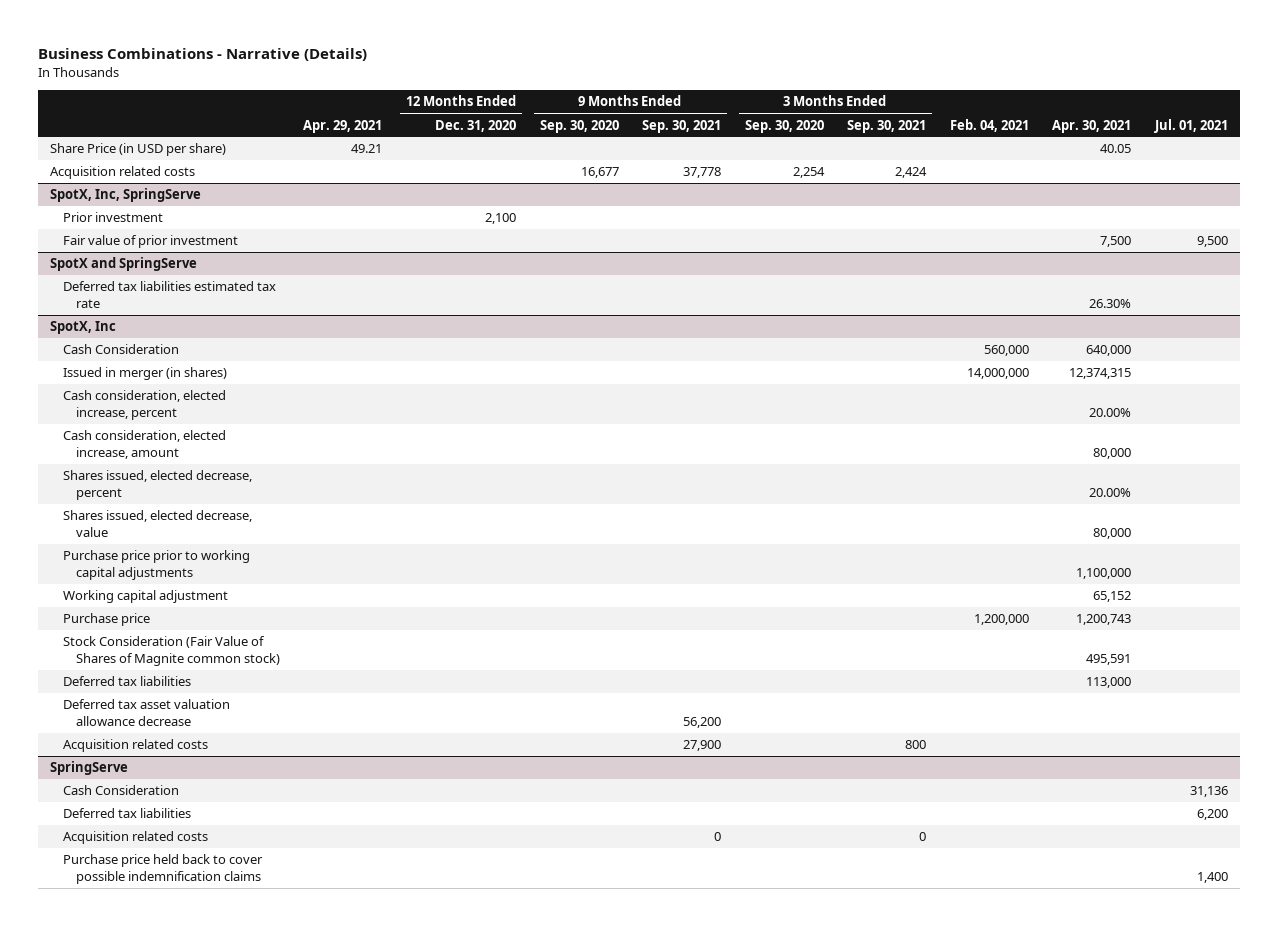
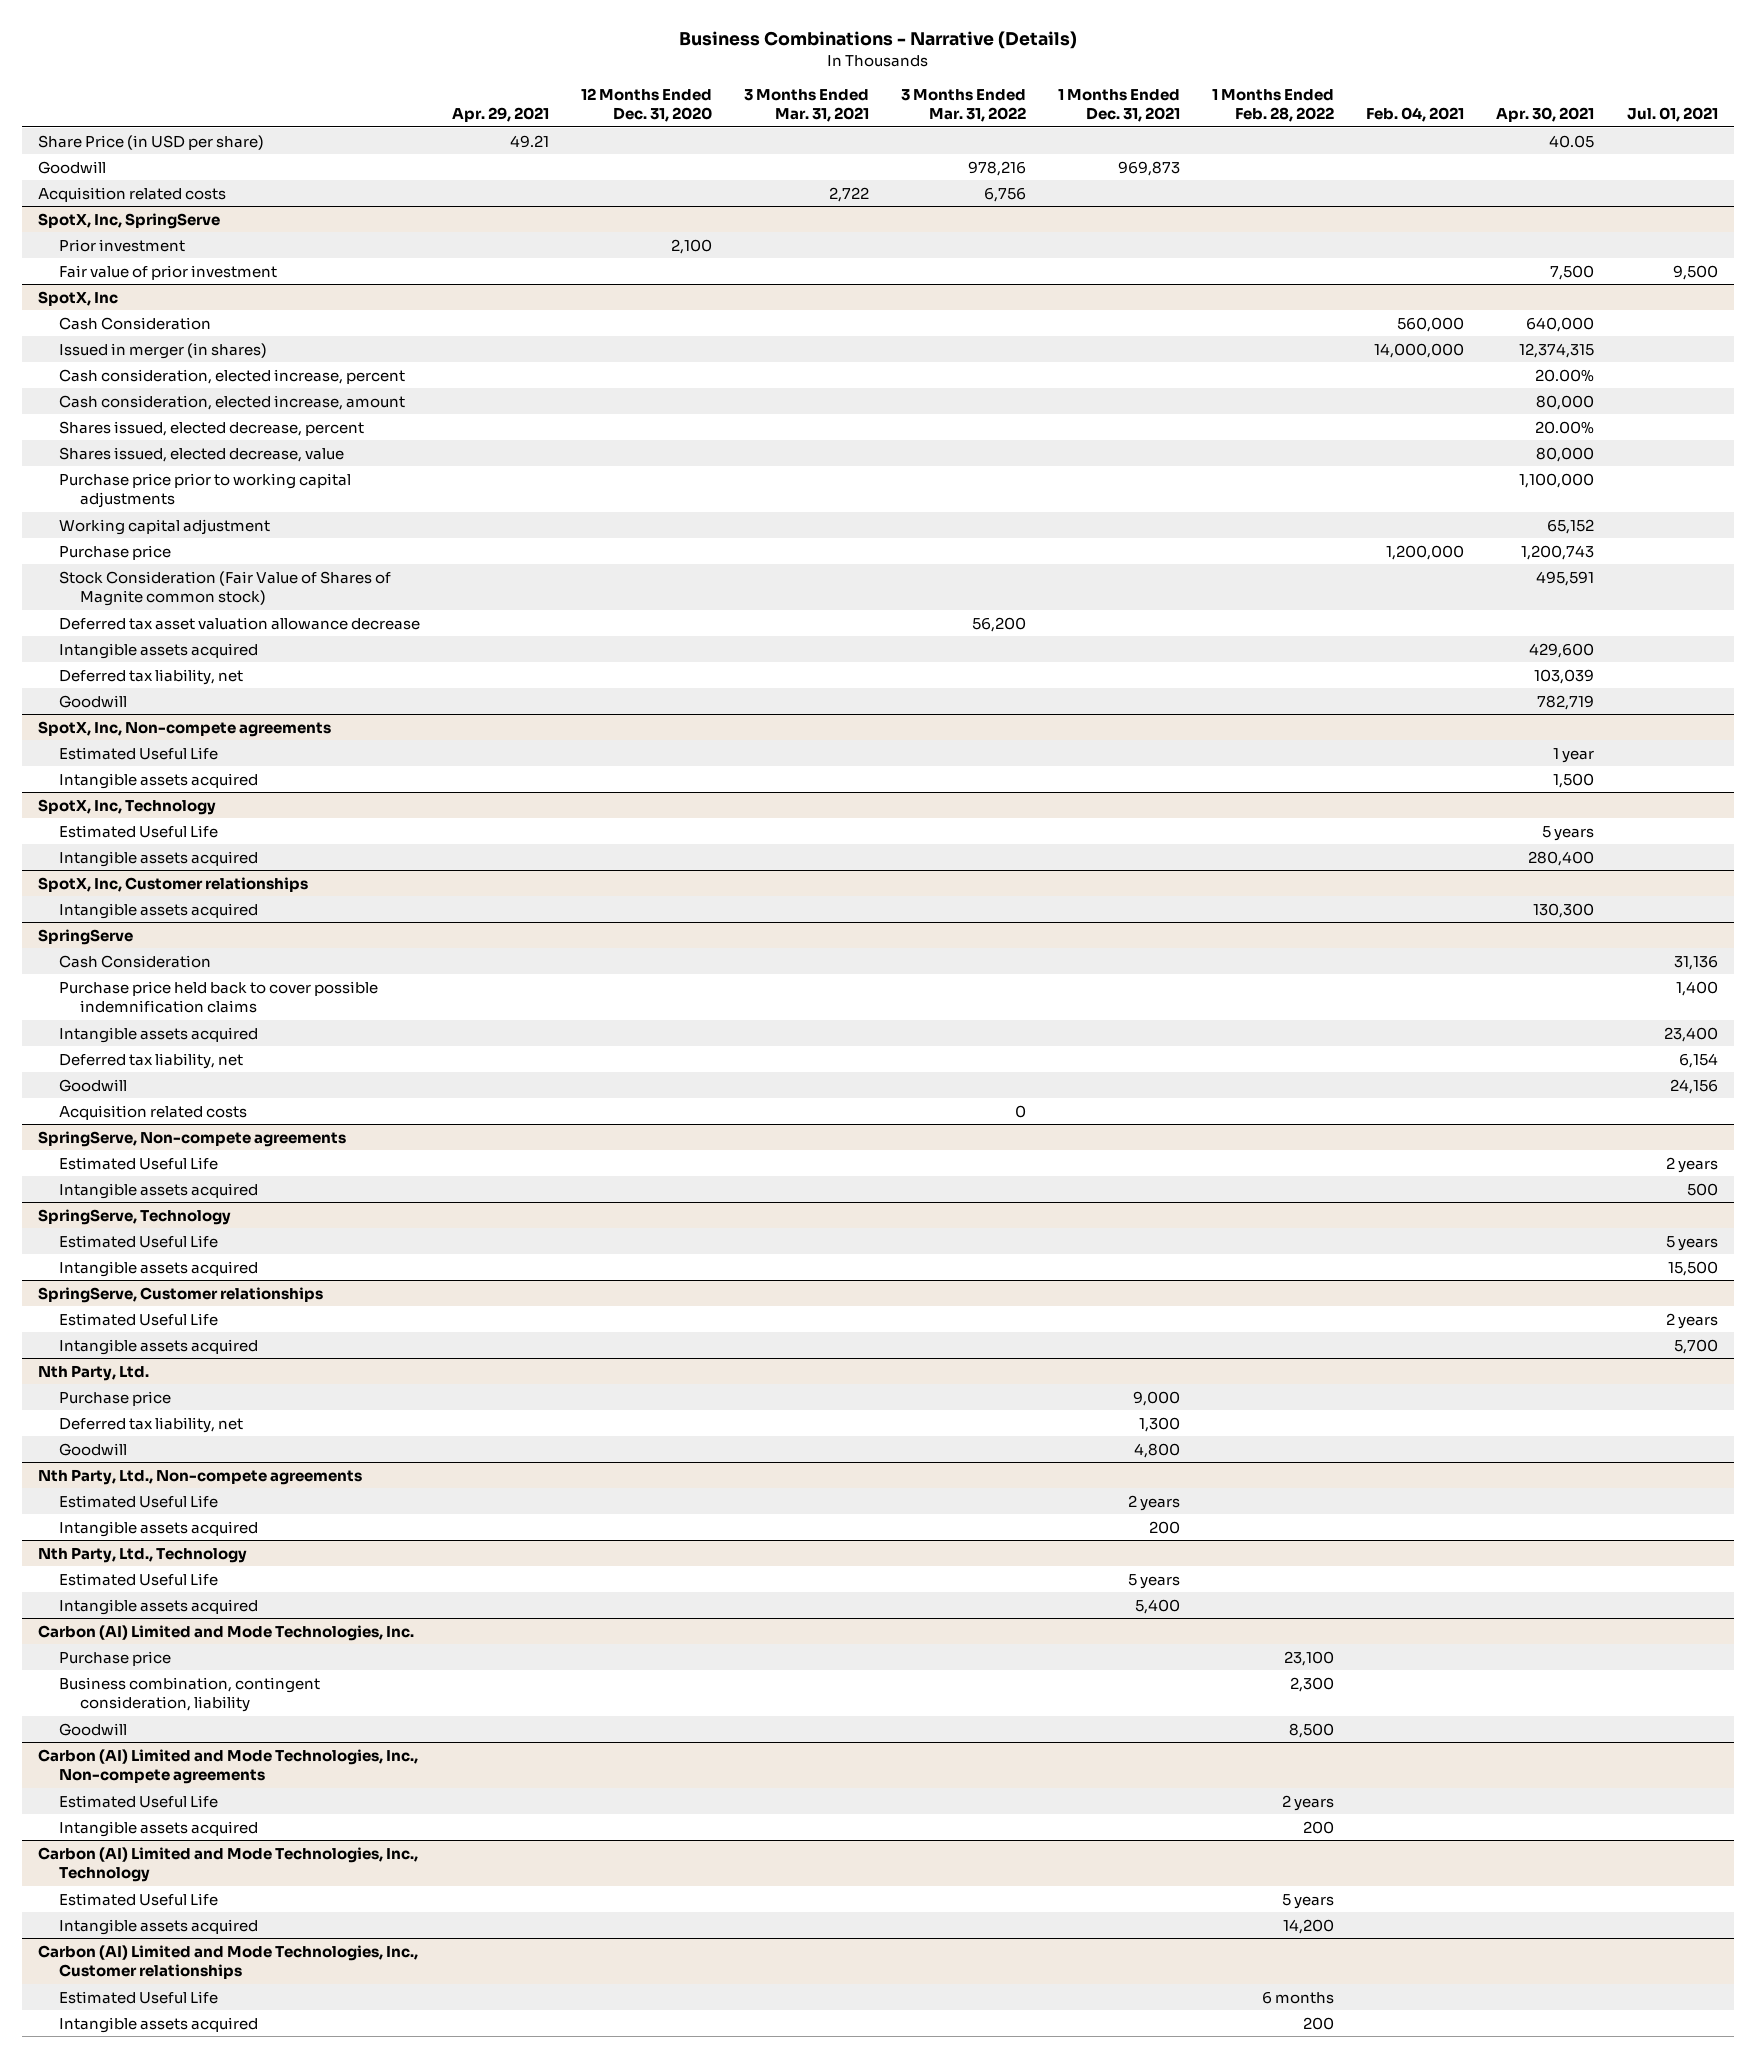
- | Apr. 29, 2021 | 12 Months Ended Dec. 31, 2020 | 9 Months Ended Sep. 30, 2020 | 9 Months Ended Sep. 30, 2021 | 3 Months Ended Sep. 30, 2020 | 3 Months Ended Sep. 30, 2021 | Feb. 04, 2021 | Apr. 30, 2021 | Jul. 01, 2021
+ | Apr. 29, 2021 | 12 Months Ended Dec. 31, 2020 | 3 Months Ended Mar. 31, 2021 | 3 Months Ended Mar. 31, 2022 | 1 Months Ended Dec. 31, 2021 | 1 Months Ended Feb. 28, 2022 | Feb. 04, 2021 | Apr. 30, 2021 | Jul. 01, 2021
+ Goodwill | | | | 978,216 | 969,873 | | | |
- SpotX and SpringServe
- Deferred tax liabilities estimated tax rate | | | | | | | | 26.30% |
@ SpotX, Inc
- Deferred tax liabilities | | | | | | | | 113,000 |
- Acquisition related costs | | | | 27,900 | | 800 | | |
+ Intangible assets acquired | | | | | | | | 429,600 |
+ Deferred tax liability, net | | | | | | | | 103,039 |
+ Goodwill | | | | | | | | 782,719 |
+ SpotX, Inc, Non-compete agreements
+ Estimated Useful Life | | | | | | | | 1 year |
+ Intangible assets acquired | | | | | | | | 1,500 |
+ SpotX, Inc, Technology
+ Estimated Useful Life | | | | | | | | 5 years |
+ Intangible assets acquired | | | | | | | | 280,400 |
+ SpotX, Inc, Customer relationships
+ Intangible assets acquired | | | | | | | | 130,300 |
@ SpringServe
- Deferred tax liabilities | | | | | | | | | 6,200
+ Intangible assets acquired | | | | | | | | | 23,400
+ Deferred tax liability, net | | | | | | | | | 6,154
+ Goodwill | | | | | | | | | 24,156
moved down: Acquisition related costs | | | | 0 | | | | |
+ SpringServe, Non-compete agreements
+ Estimated Useful Life | | | | | | | | | 2 years
+ Intangible assets acquired | | | | | | | | | 500
+ SpringServe, Technology
+ Estimated Useful Life | | | | | | | | | 5 years
+ Intangible assets acquired | | | | | | | | | 15,500
+ SpringServe, Customer relationships
+ Estimated Useful Life | | | | | | | | | 2 years
+ Intangible assets acquired | | | | | | | | | 5,700
+ Nth Party, Ltd.
+ Purchase price | | | | | 9,000 | | | |
+ Deferred tax liability, net | | | | | 1,300 | | | |
+ Goodwill | | | | | 4,800 | | | |
+ Nth Party, Ltd., Non-compete agreements
+ Estimated Useful Life | | | | | 2 years | | | |
+ Intangible assets acquired | | | | | 200 | | | |
+ Nth Party, Ltd., Technology
+ Estimated Useful Life | | | | | 5 years | | | |
+ Intangible assets acquired | | | | | 5,400 | | | |
+ Carbon (AI) Limited and Mode Technologies, Inc.
+ Purchase price | | | | | | 23,100 | | |
+ Business combination, contingent consideration, liability | | | | | | 2,300 | | |
+ Goodwill | | | | | | 8,500 | | |
+ Carbon (AI) Limited and Mode Technologies, Inc., Non-compete agreements
+ Estimated Useful Life | | | | | | 2 years | | |
+ Intangible assets acquired | | | | | | 200 | | |
+ Carbon (AI) Limited and Mode Technologies, Inc., Technology
+ Estimated Useful Life | | | | | | 5 years | | |
+ Intangible assets acquired | | | | | | 14,200 | | |
+ Carbon (AI) Limited and Mode Technologies, Inc., Customer relationships
+ Estimated Useful Life | | | | | | 6 months | | |
+ Intangible assets acquired | | | | | | 200 | | |

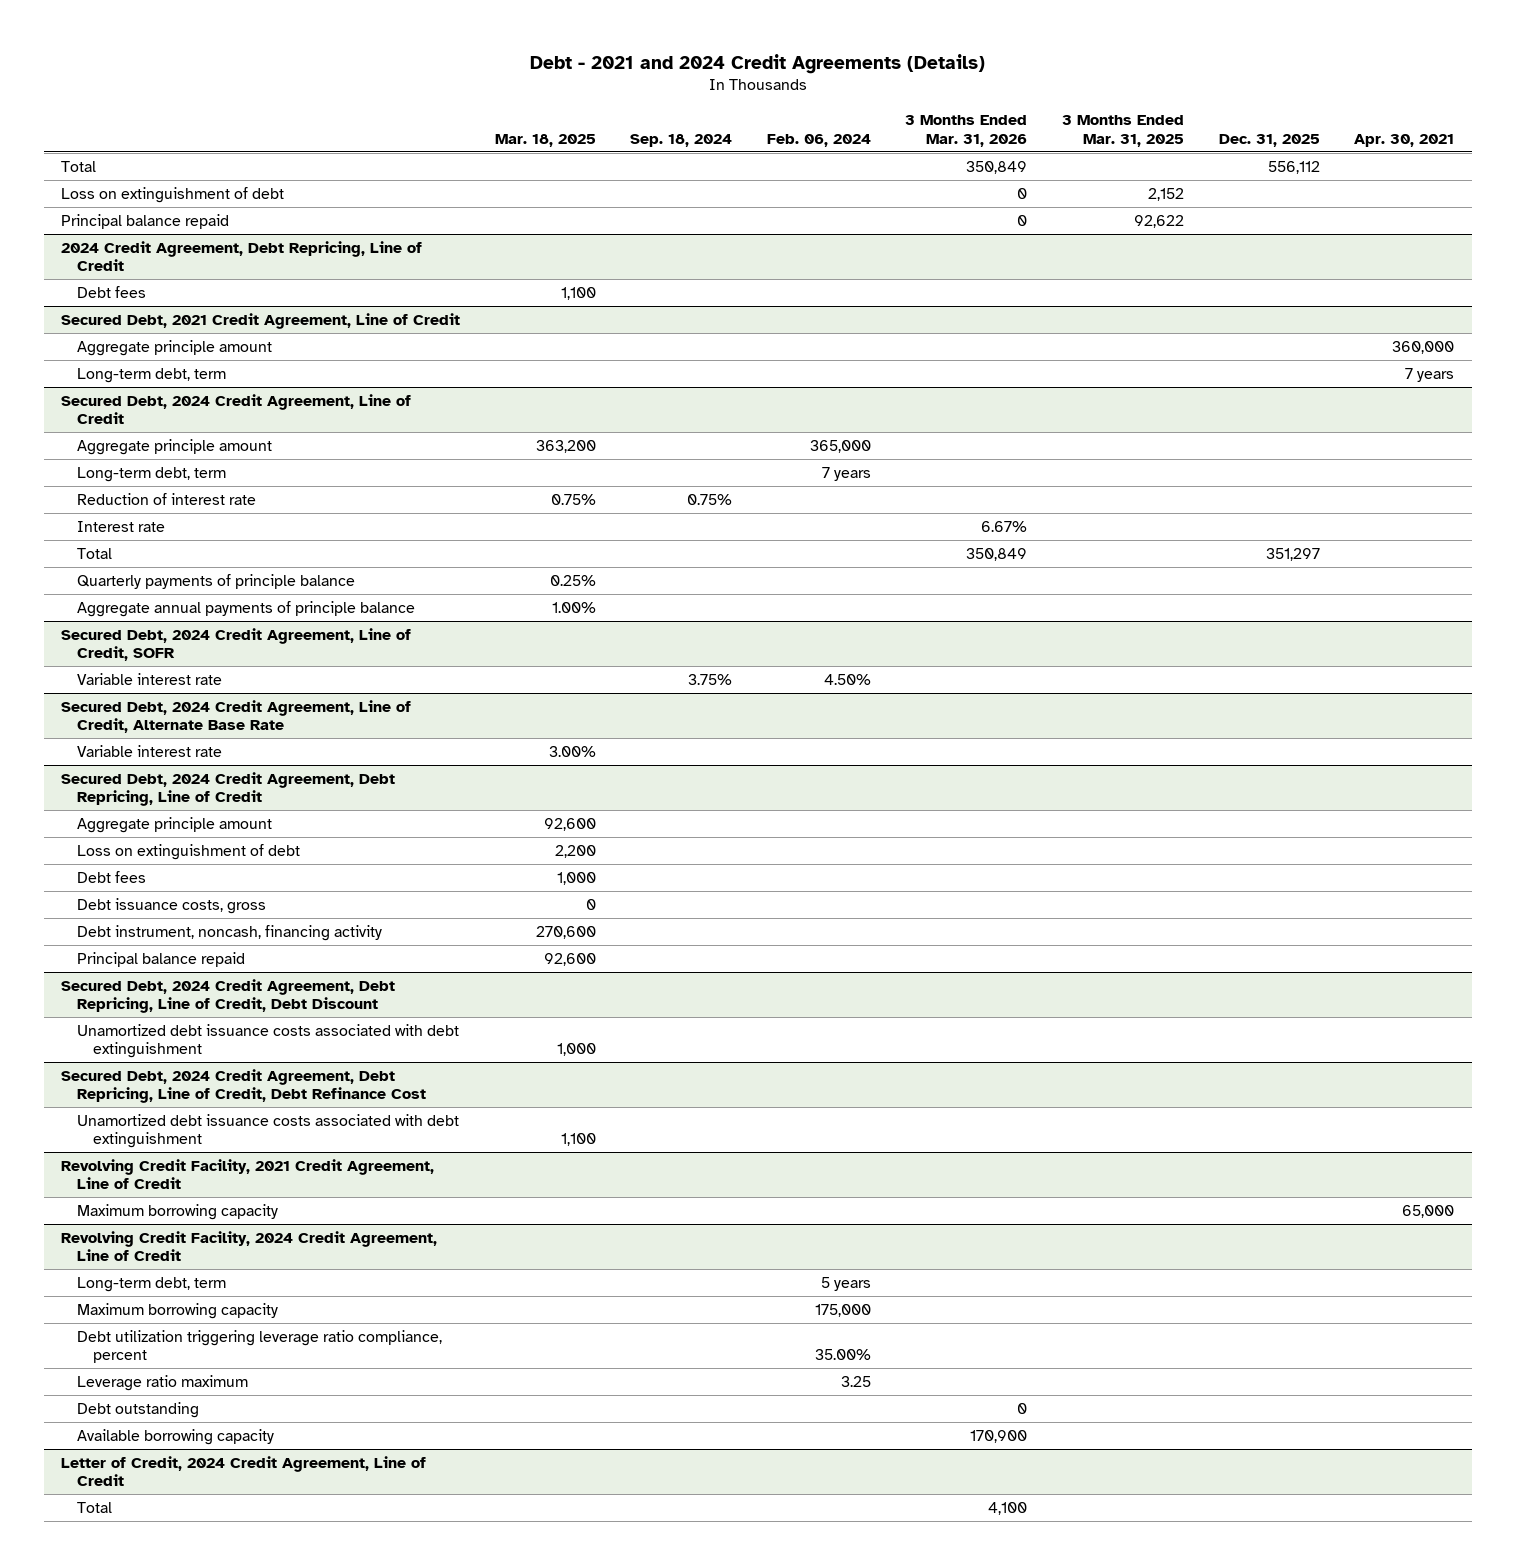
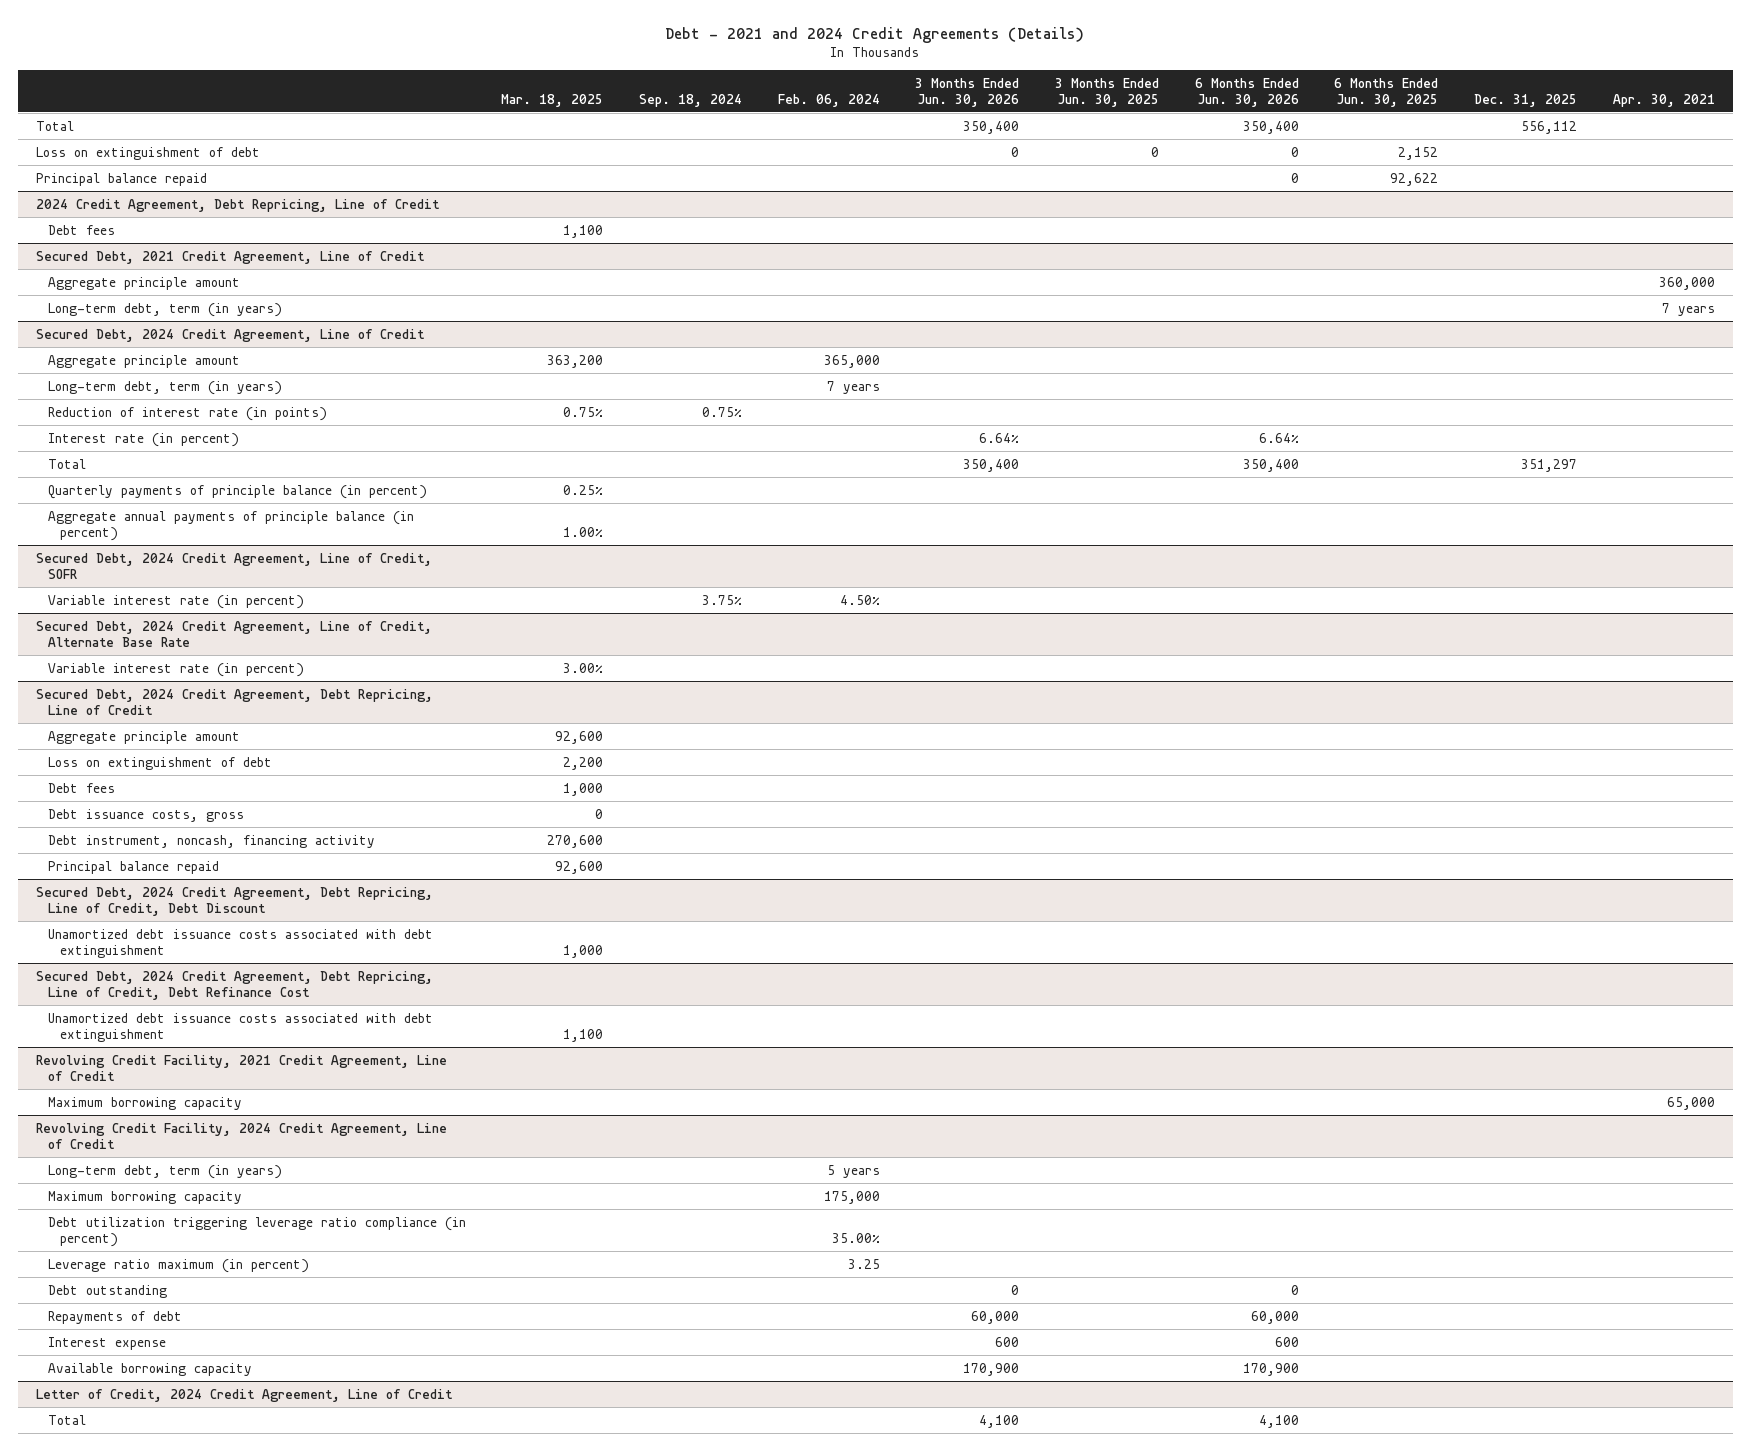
- | Mar. 18, 2025 | Sep. 18, 2024 | Feb. 06, 2024 | 3 Months Ended Mar. 31, 2026 | 3 Months Ended Mar. 31, 2025 | Dec. 31, 2025 | Apr. 30, 2021
+ | Mar. 18, 2025 | Sep. 18, 2024 | Feb. 06, 2024 | 3 Months Ended Jun. 30, 2026 | 3 Months Ended Jun. 30, 2025 | 6 Months Ended Jun. 30, 2026 | 6 Months Ended Jun. 30, 2025 | Dec. 31, 2025 | Apr. 30, 2021
@ Secured Debt, 2021 Credit Agreement, Line of Credit
- Long-term debt, term | | | | | | | 7 years
+ Long-term debt, term (in years) | | | | | | | | | 7 years
@ Secured Debt, 2024 Credit Agreement, Line of Credit
- Long-term debt, term | | | 7 years | | | |
- Reduction of interest rate | 0.75% | 0.75% | | | | |
- Interest rate | | | | 6.67% | | |
+ Long-term debt, term (in years) | | | 7 years | | | | | |
+ Reduction of interest rate (in points) | 0.75% | 0.75% | | | | | | |
+ Interest rate (in percent) | | | | 6.64% | | 6.64% | | |
- Quarterly payments of principle balance | 0.25% | | | | | |
- Aggregate annual payments of principle balance | 1.00% | | | | | |
+ Quarterly payments of principle balance (in percent) | 0.25% | | | | | | | |
+ Aggregate annual payments of principle balance (in percent) | 1.00% | | | | | | | |
@ Secured Debt, 2024 Credit Agreement, Line of Credit, SOFR
- Variable interest rate | | 3.75% | 4.50% | | | |
+ Variable interest rate (in percent) | | 3.75% | 4.50% | | | | | |
@ Secured Debt, 2024 Credit Agreement, Line of Credit, Alternate Base Rate
- Variable interest rate | 3.00% | | | | | |
+ Variable interest rate (in percent) | 3.00% | | | | | | | |
@ Revolving Credit Facility, 2024 Credit Agreement, Line of Credit
- Long-term debt, term | | | 5 years | | | |
+ Long-term debt, term (in years) | | | 5 years | | | | | |
- Debt utilization triggering leverage ratio compliance, percent | | | 35.00% | | | |
- Leverage ratio maximum | | | 3.25 | | | |
+ Debt utilization triggering leverage ratio compliance (in percent) | | | 35.00% | | | | | |
+ Leverage ratio maximum (in percent) | | | 3.25 | | | | | |
+ Repayments of debt | | | | 60,000 | | 60,000 | | |
+ Interest expense | | | | 600 | | 600 | | |

